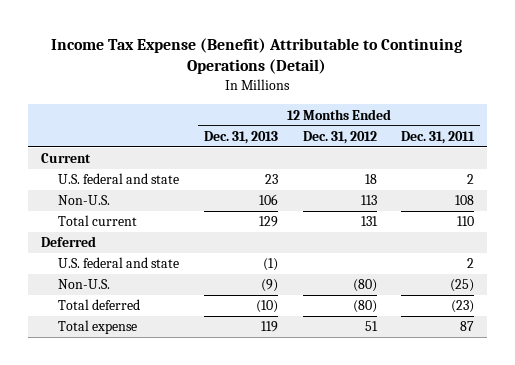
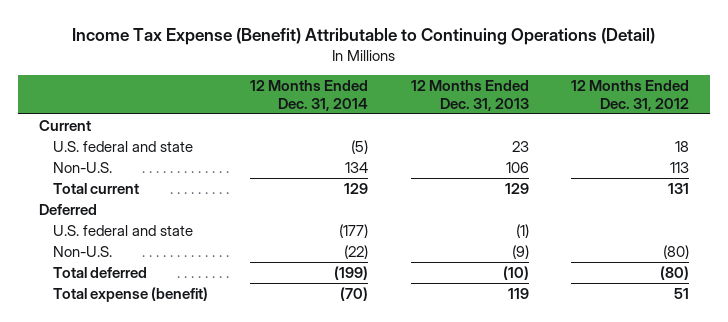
- | 12 Months Ended Dec. 31, 2013 | 12 Months Ended Dec. 31, 2012 | 12 Months Ended Dec. 31, 2011
+ | 12 Months Ended Dec. 31, 2014 | 12 Months Ended Dec. 31, 2013 | 12 Months Ended Dec. 31, 2012
- Total expense | 119 | 51 | 87
+ Total expense (benefit) | (70) | 119 | 51

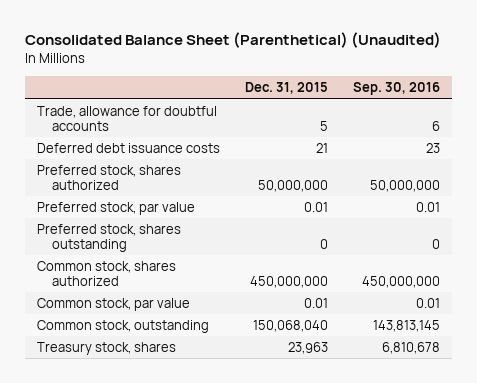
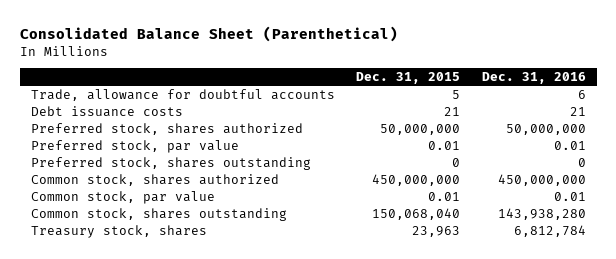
- Consolidated Balance Sheet (Parenthetical) (Unaudited)
+ Consolidated Balance Sheet (Parenthetical)
- | Dec. 31, 2015 | Sep. 30, 2016
+ | Dec. 31, 2015 | Dec. 31, 2016
- Deferred debt issuance costs | 21 | 23
+ Debt issuance costs | 21 | 21
- Common stock, outstanding | 150,068,040 | 143,813,145
+ Common stock, shares outstanding | 150,068,040 | 143,938,280

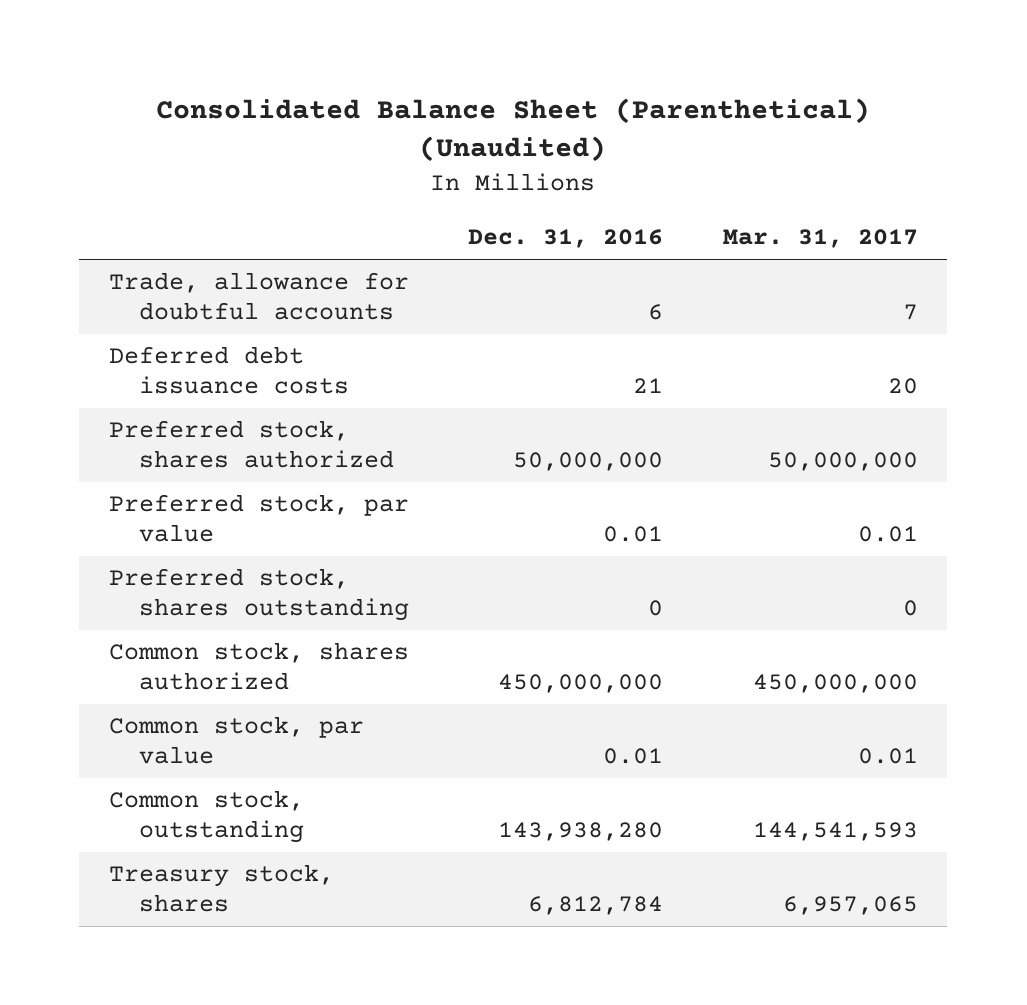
- Consolidated Balance Sheet (Parenthetical)
+ Consolidated Balance Sheet (Parenthetical) (Unaudited)
- | Dec. 31, 2015 | Dec. 31, 2016
+ | Dec. 31, 2016 | Mar. 31, 2017
- Debt issuance costs | 21 | 21
+ Deferred debt issuance costs | 21 | 20
- Common stock, shares outstanding | 150,068,040 | 143,938,280
+ Common stock, outstanding | 143,938,280 | 144,541,593

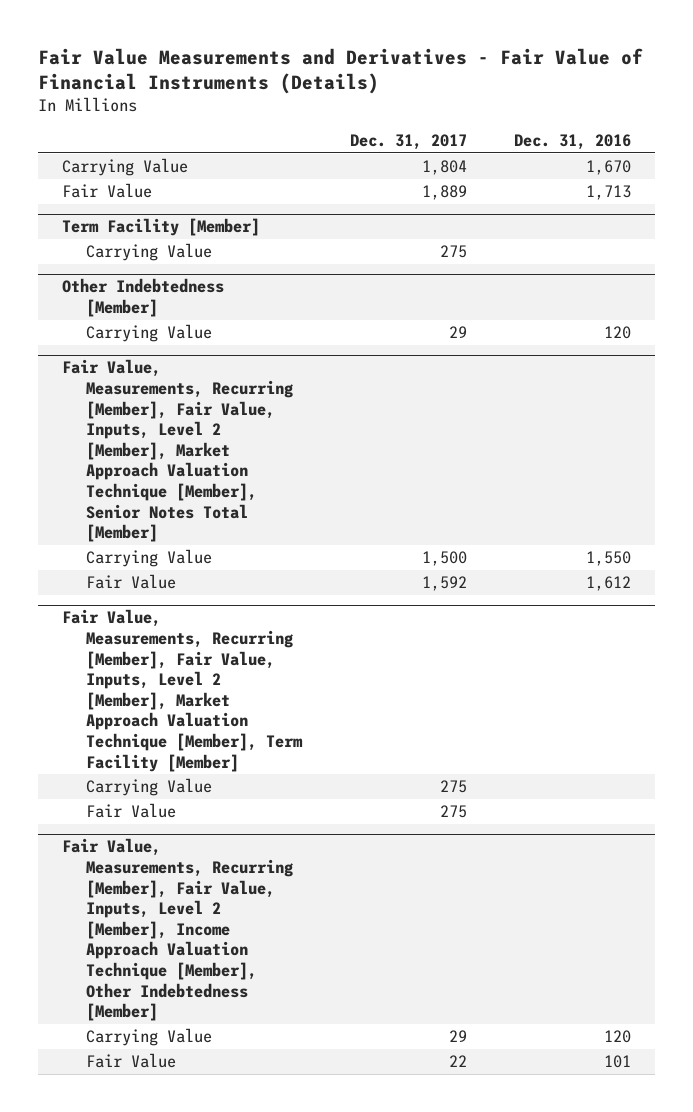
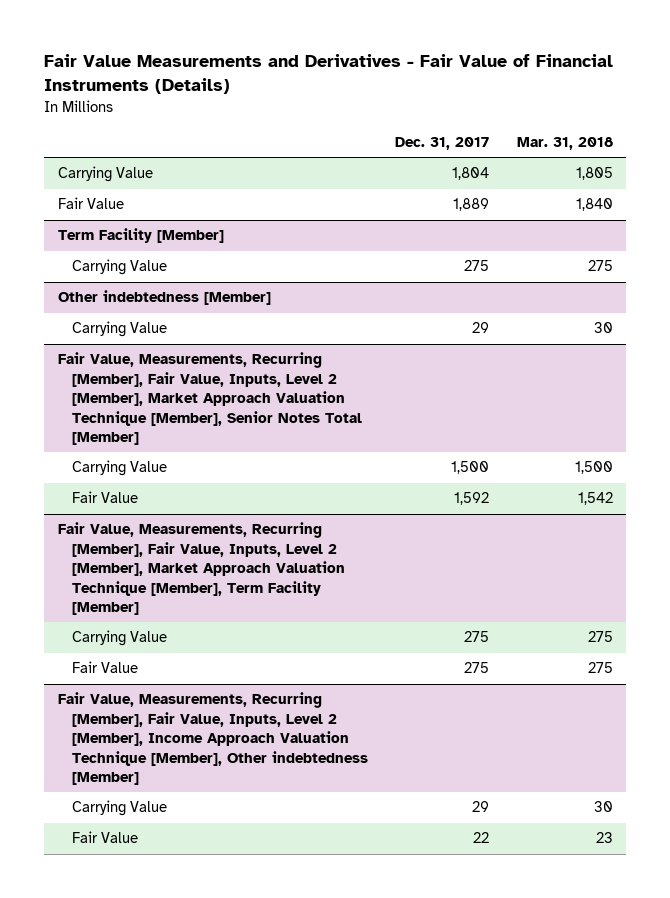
- | Dec. 31, 2017 | Dec. 31, 2016
+ | Dec. 31, 2017 | Mar. 31, 2018
- Other Indebtedness [Member]
+ Other indebtedness [Member]
- Fair Value, Measurements, Recurring [Member], Fair Value, Inputs, Level 2 [Member], Income Approach Valuation Technique [Member], Other Indebtedness [Member]
+ Fair Value, Measurements, Recurring [Member], Fair Value, Inputs, Level 2 [Member], Income Approach Valuation Technique [Member], Other indebtedness [Member]

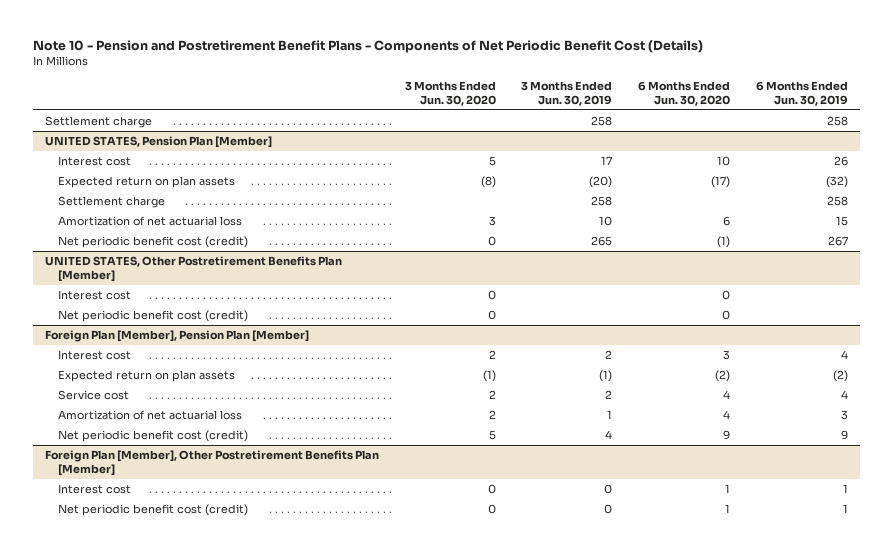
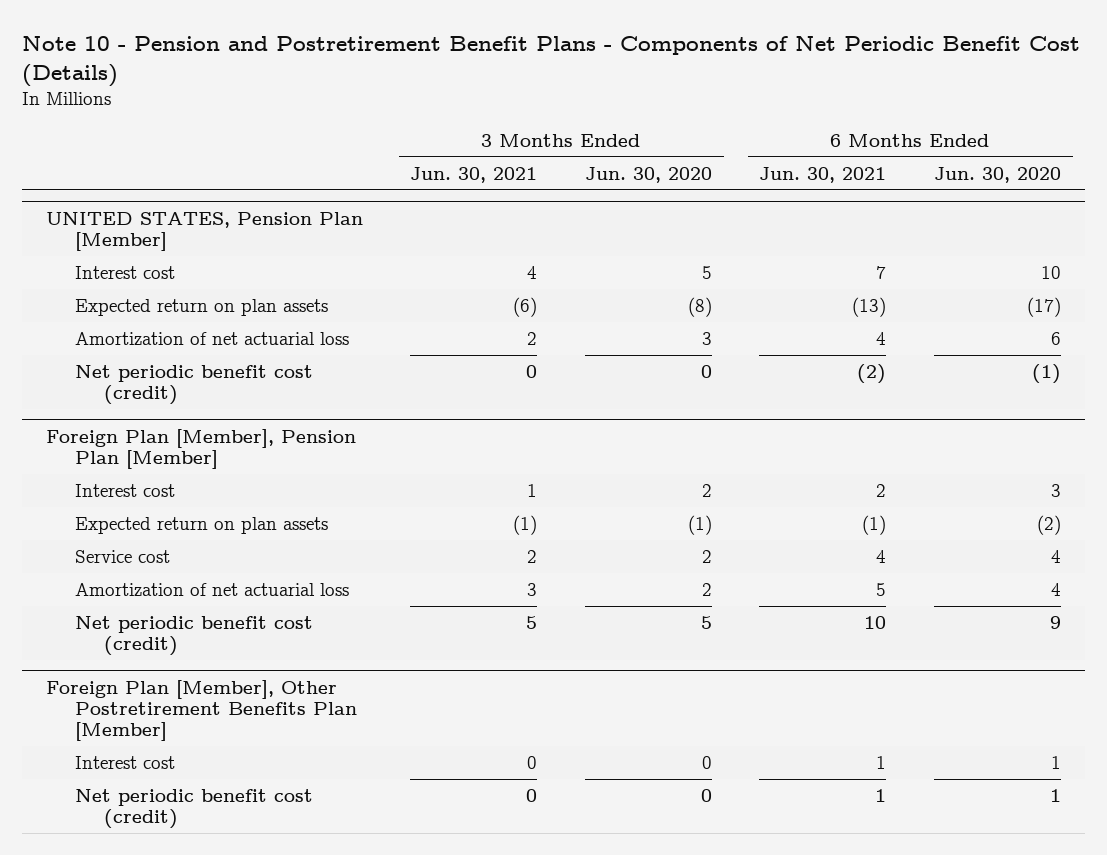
- | 3 Months Ended Jun. 30, 2020 | 3 Months Ended Jun. 30, 2019 | 6 Months Ended Jun. 30, 2020 | 6 Months Ended Jun. 30, 2019
+ | 3 Months Ended Jun. 30, 2021 | 3 Months Ended Jun. 30, 2020 | 6 Months Ended Jun. 30, 2021 | 6 Months Ended Jun. 30, 2020
- Settlement charge | | 258 | | 258
@ UNITED STATES, Pension Plan [Member]
- Settlement charge | | 258 | | 258
- UNITED STATES, Other Postretirement Benefits Plan [Member]
- Interest cost | 0 | | 0 |
- Net periodic benefit cost (credit) | 0 | | 0 |

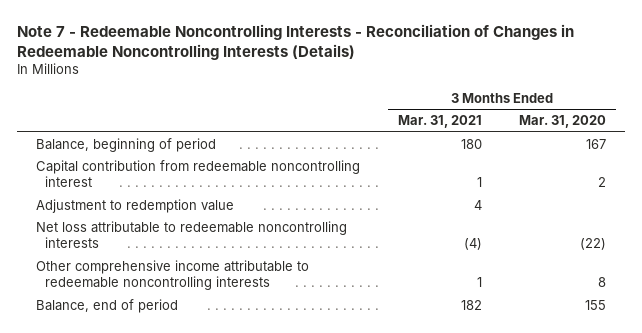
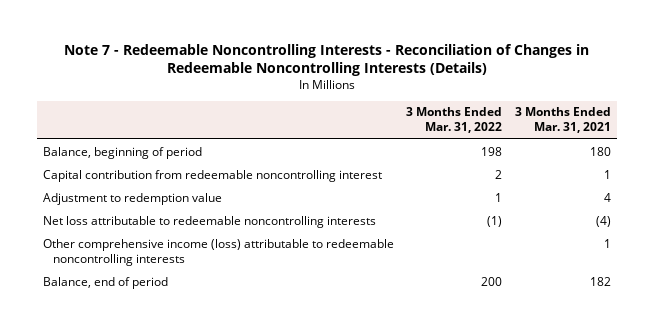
- | 3 Months Ended Mar. 31, 2021 | 3 Months Ended Mar. 31, 2020
+ | 3 Months Ended Mar. 31, 2022 | 3 Months Ended Mar. 31, 2021
- Other comprehensive income attributable to redeemable noncontrolling interests | 1 | 8
+ Other comprehensive income (loss) attributable to redeemable noncontrolling interests | | 1

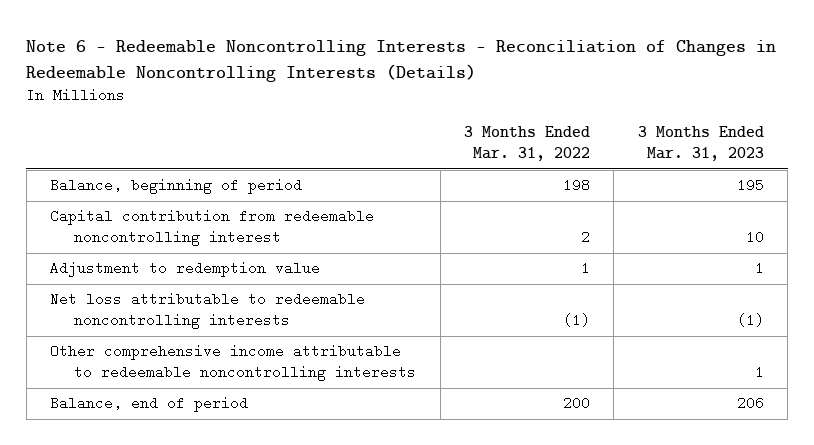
- Note 7 - Redeemable Noncontrolling Interests - Reconciliation of Changes in Redeemable Noncontrolling Interests (Details)
+ Note 6 - Redeemable Noncontrolling Interests - Reconciliation of Changes in Redeemable Noncontrolling Interests (Details)
- | 3 Months Ended Mar. 31, 2022 | 3 Months Ended Mar. 31, 2021
+ | 3 Months Ended Mar. 31, 2022 | 3 Months Ended Mar. 31, 2023
- Other comprehensive income (loss) attributable to redeemable noncontrolling interests | | 1
+ Other comprehensive income attributable to redeemable noncontrolling interests | | 1

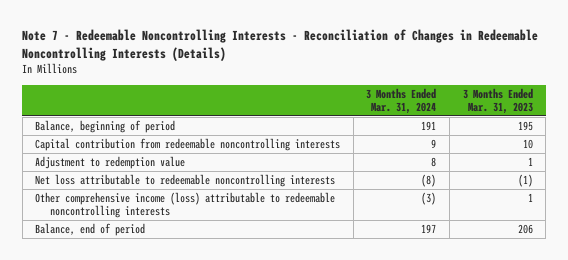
- Note 6 - Redeemable Noncontrolling Interests - Reconciliation of Changes in Redeemable Noncontrolling Interests (Details)
+ Note 7 - Redeemable Noncontrolling Interests - Reconciliation of Changes in Redeemable Noncontrolling Interests (Details)
- | 3 Months Ended Mar. 31, 2022 | 3 Months Ended Mar. 31, 2023
+ | 3 Months Ended Mar. 31, 2024 | 3 Months Ended Mar. 31, 2023
- Capital contribution from redeemable noncontrolling interest | 2 | 10
+ Capital contribution from redeemable noncontrolling interests | 9 | 10
- Other comprehensive income attributable to redeemable noncontrolling interests | | 1
+ Other comprehensive income (loss) attributable to redeemable noncontrolling interests | (3) | 1

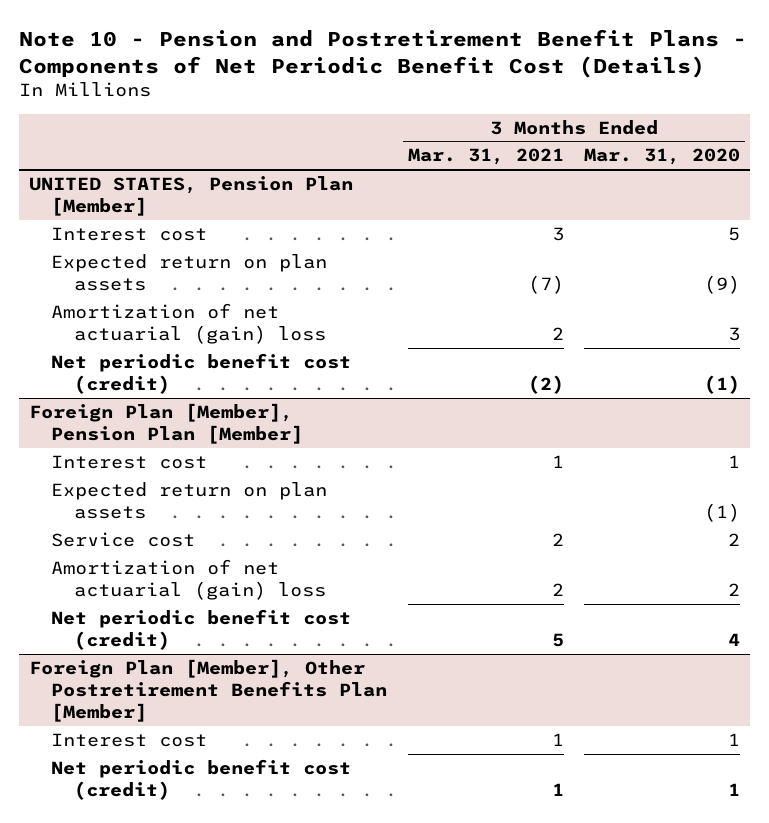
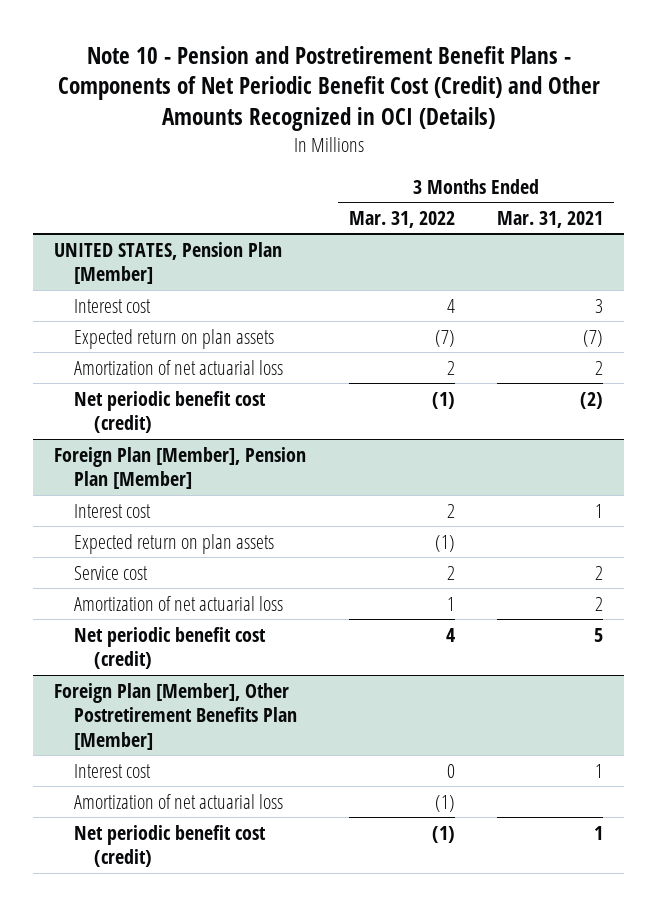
- Note 10 - Pension and Postretirement Benefit Plans - Components of Net Periodic Benefit Cost (Details)
+ Note 10 - Pension and Postretirement Benefit Plans - Components of Net Periodic Benefit Cost (Credit) and Other Amounts Recognized in OCI (Details)
- | 3 Months Ended Mar. 31, 2021 | 3 Months Ended Mar. 31, 2020
+ | 3 Months Ended Mar. 31, 2022 | 3 Months Ended Mar. 31, 2021
@ UNITED STATES, Pension Plan [Member]
- Amortization of net actuarial (gain) loss | 2 | 3
+ Amortization of net actuarial loss | 2 | 2
@ Foreign Plan [Member], Pension Plan [Member]
- Amortization of net actuarial (gain) loss | 2 | 2
+ Amortization of net actuarial loss | 1 | 2
@ Foreign Plan [Member], Other Postretirement Benefits Plan [Member]
+ Amortization of net actuarial loss | (1) |

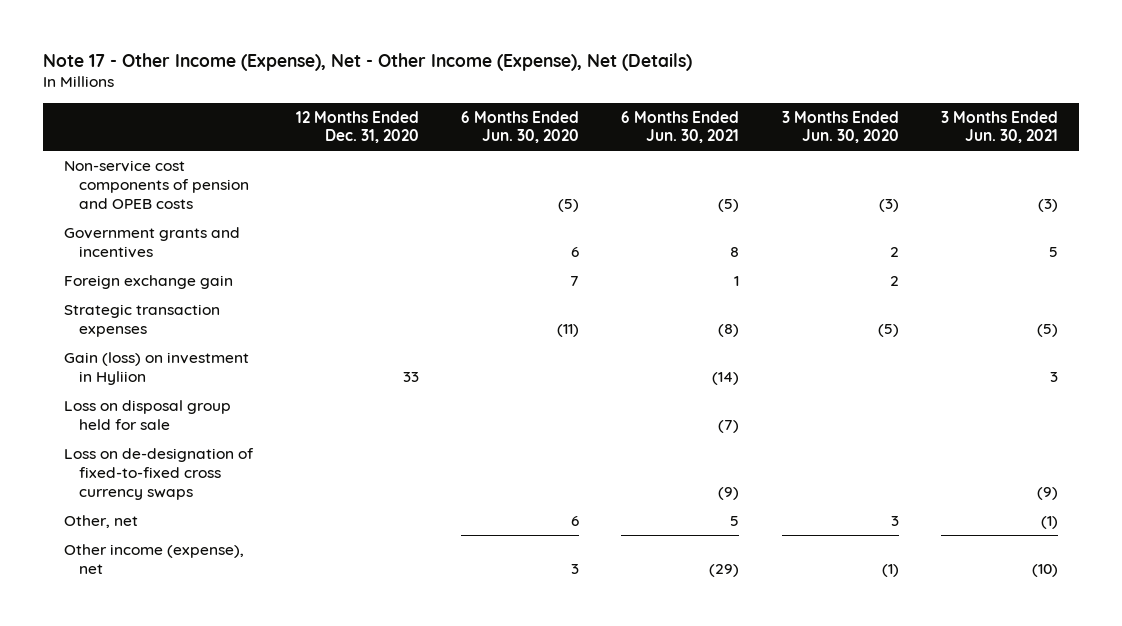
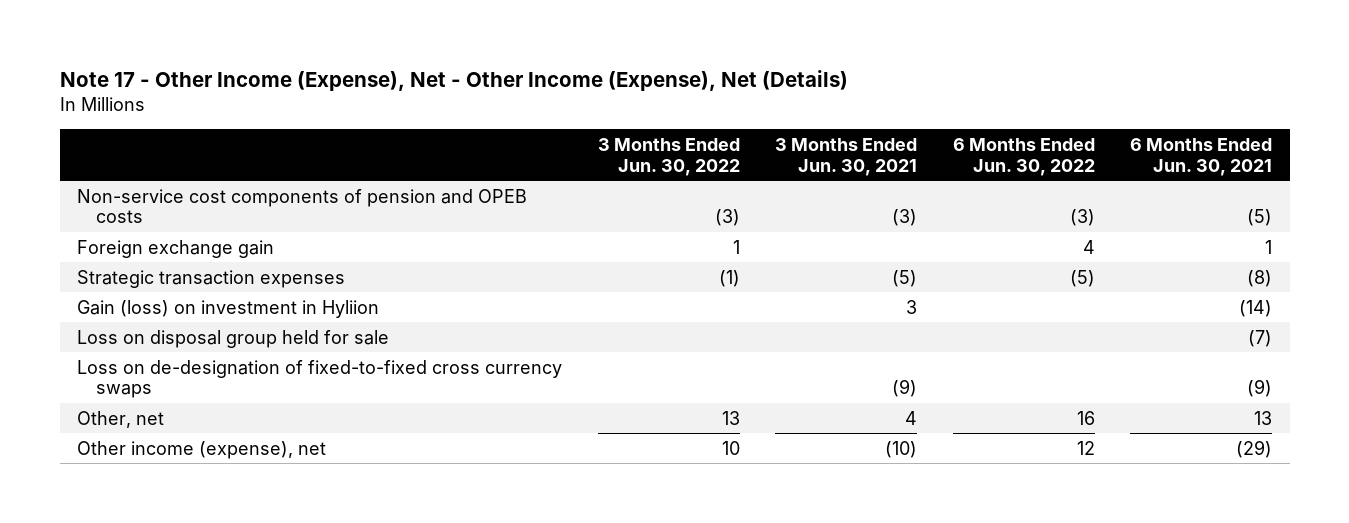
- | 12 Months Ended Dec. 31, 2020 | 6 Months Ended Jun. 30, 2020 | 6 Months Ended Jun. 30, 2021 | 3 Months Ended Jun. 30, 2020 | 3 Months Ended Jun. 30, 2021
+ | 3 Months Ended Jun. 30, 2022 | 3 Months Ended Jun. 30, 2021 | 6 Months Ended Jun. 30, 2022 | 6 Months Ended Jun. 30, 2021
- Government grants and incentives | | 6 | 8 | 2 | 5
- Other, net | | 6 | 5 | 3 | (1)
+ Other, net | 13 | 4 | 16 | 13

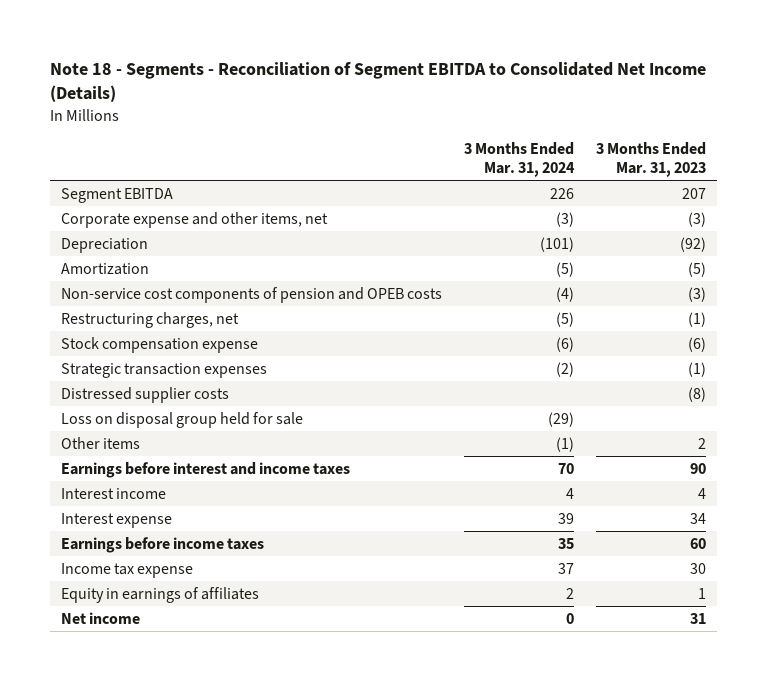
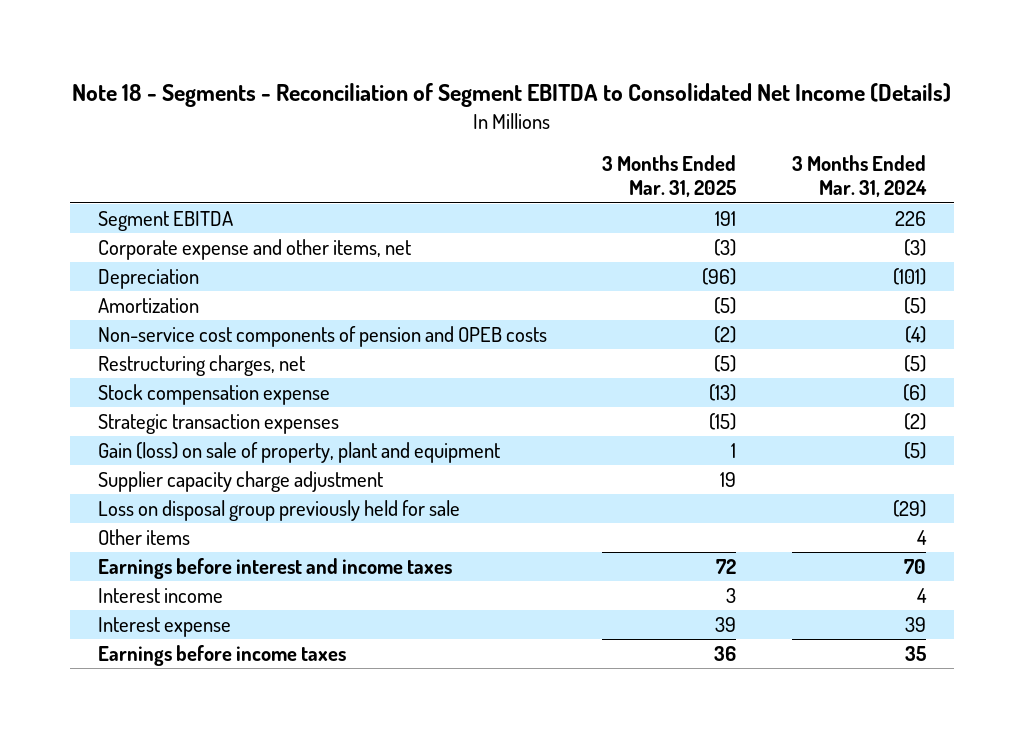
- | 3 Months Ended Mar. 31, 2024 | 3 Months Ended Mar. 31, 2023
+ | 3 Months Ended Mar. 31, 2025 | 3 Months Ended Mar. 31, 2024
- Distressed supplier costs | | (8)
- Loss on disposal group held for sale | (29) |
- Other items | (1) | 2
+ Gain (loss) on sale of property, plant and equipment | 1 | (5)
+ Supplier capacity charge adjustment | 19 |
+ Loss on disposal group previously held for sale | | (29)
+ Other items | | 4
- Income tax expense | 37 | 30
- Equity in earnings of affiliates | 2 | 1
- Net income | 0 | 31

